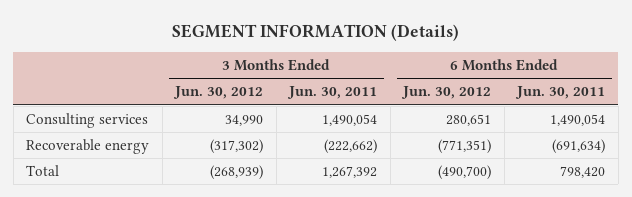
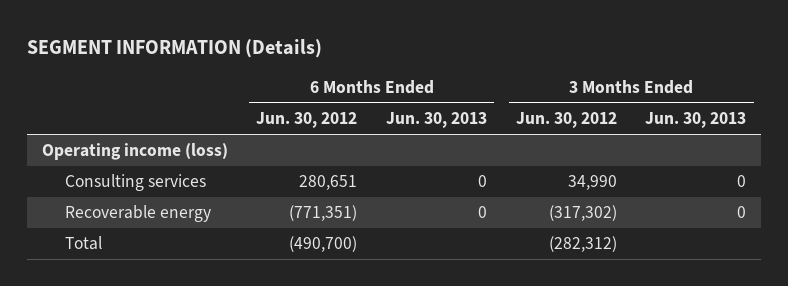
- | 3 Months Ended Jun. 30, 2012 | 3 Months Ended Jun. 30, 2011 | 6 Months Ended Jun. 30, 2012 | 6 Months Ended Jun. 30, 2011
+ | 6 Months Ended Jun. 30, 2012 | 6 Months Ended Jun. 30, 2013 | 3 Months Ended Jun. 30, 2012 | 3 Months Ended Jun. 30, 2013
+ Operating income (loss)
- Total | (268,939) | 1,267,392 | (490,700) | 798,420
+ Total | (490,700) | | (282,312) |

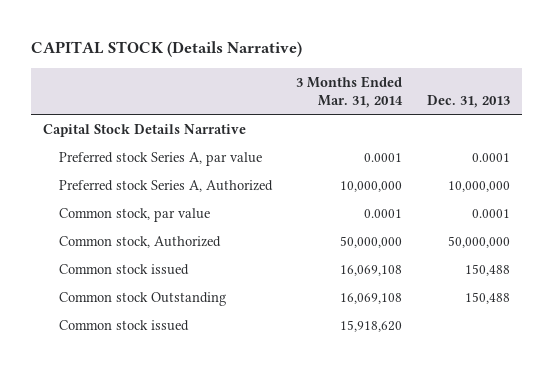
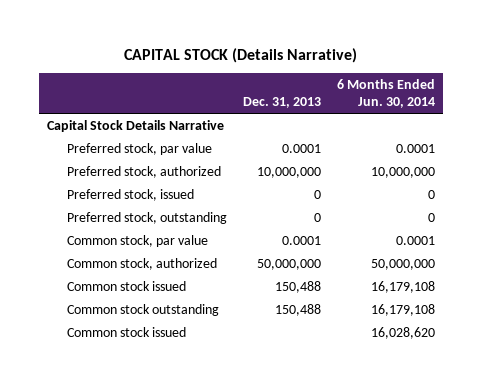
- | 3 Months Ended Mar. 31, 2014 | Dec. 31, 2013
+ | Dec. 31, 2013 | 6 Months Ended Jun. 30, 2014
- Preferred stock Series A, par value | 0.0001 | 0.0001
- Preferred stock Series A, Authorized | 10,000,000 | 10,000,000
+ Preferred stock, par value | 0.0001 | 0.0001
+ Preferred stock, authorized | 10,000,000 | 10,000,000
+ Preferred stock, issued | 0 | 0
+ Preferred stock, outstanding | 0 | 0
- Common stock, Authorized | 50,000,000 | 50,000,000
+ Common stock, authorized | 50,000,000 | 50,000,000
- Common stock Outstanding | 16,069,108 | 150,488
+ Common stock outstanding | 150,488 | 16,179,108

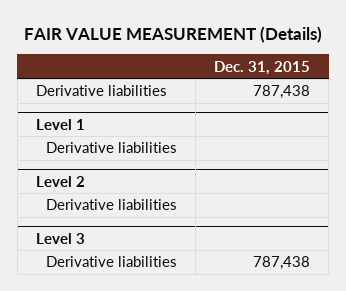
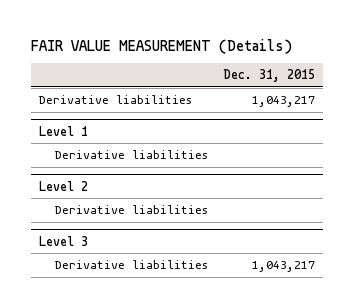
- Derivative liabilities | 787,438
+ Derivative liabilities | 1,043,217
@ Level 3
- Derivative liabilities | 787,438
+ Derivative liabilities | 1,043,217

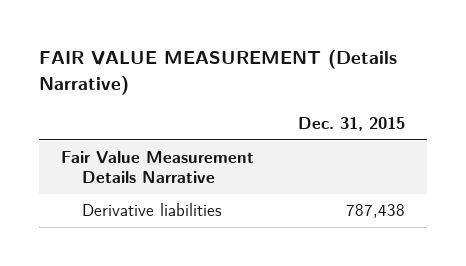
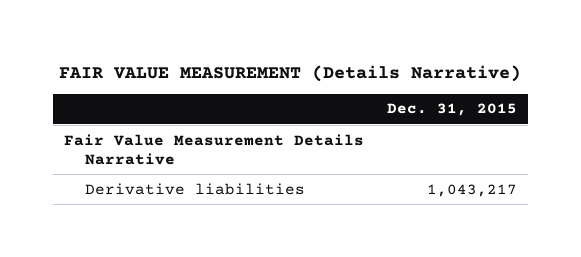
- Derivative liabilities | 787,438
+ Derivative liabilities | 1,043,217

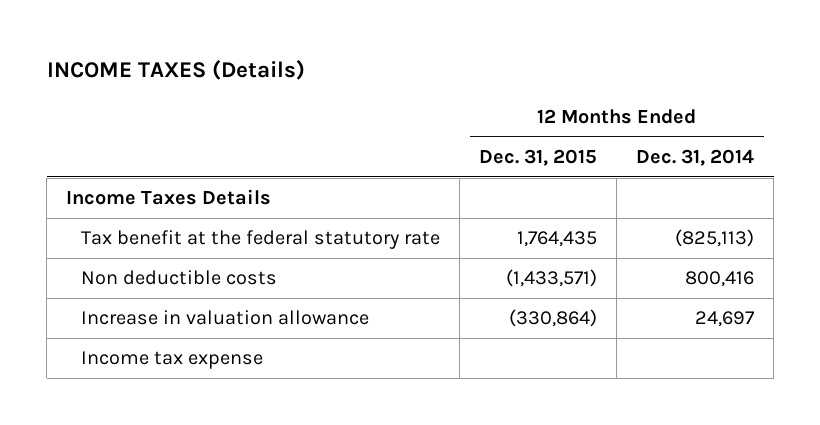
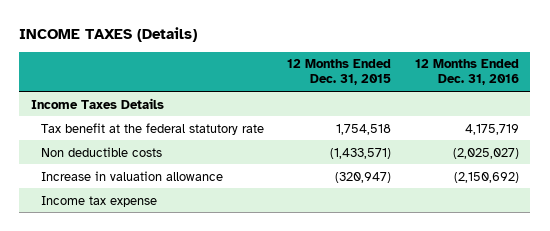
- | 12 Months Ended Dec. 31, 2015 | 12 Months Ended Dec. 31, 2014
+ | 12 Months Ended Dec. 31, 2015 | 12 Months Ended Dec. 31, 2016
- Tax benefit at the federal statutory rate | 1,764,435 | (825,113)
+ Tax benefit at the federal statutory rate | 1,754,518 | 4,175,719
- Increase in valuation allowance | (330,864) | 24,697
+ Increase in valuation allowance | (320,947) | (2,150,692)

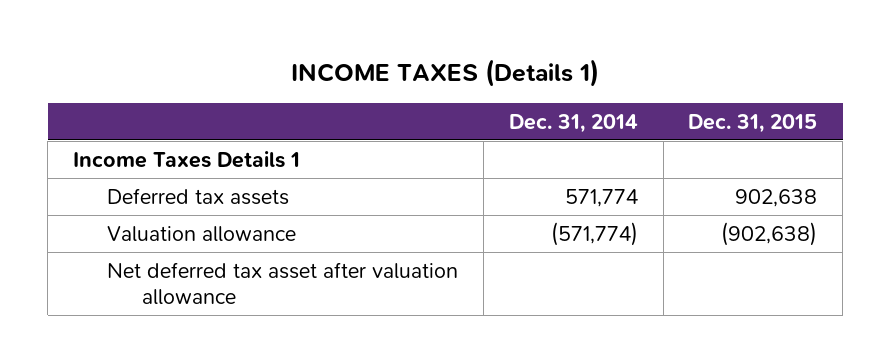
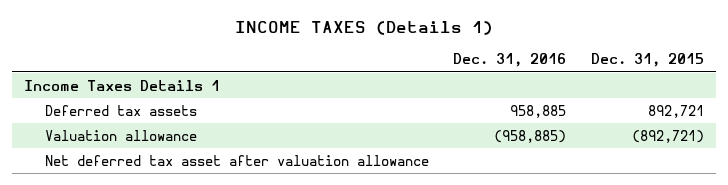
- | Dec. 31, 2014 | Dec. 31, 2015
+ | Dec. 31, 2016 | Dec. 31, 2015
- Deferred tax assets | 571,774 | 902,638
- Valuation allowance | (571,774) | (902,638)
+ Deferred tax assets | 958,885 | 892,721
+ Valuation allowance | (958,885) | (892,721)

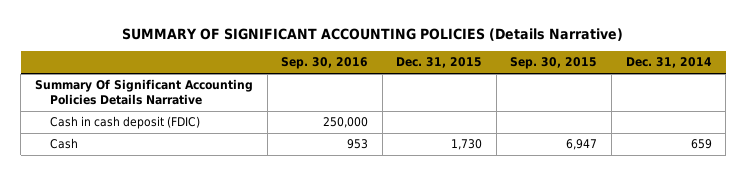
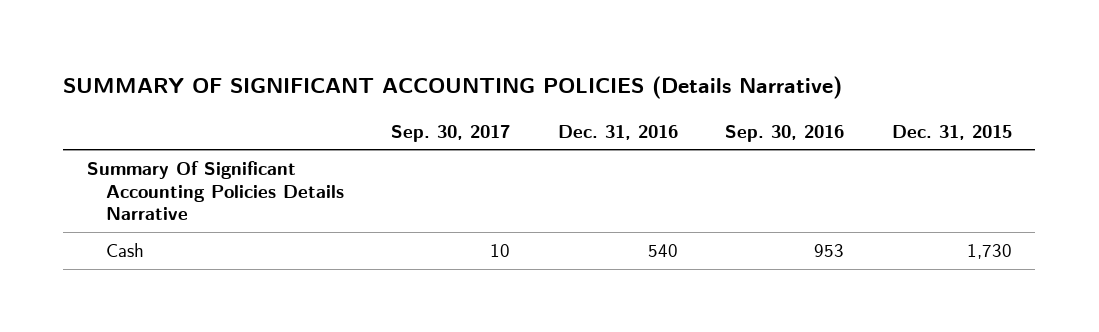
- | Sep. 30, 2016 | Dec. 31, 2015 | Sep. 30, 2015 | Dec. 31, 2014
+ | Sep. 30, 2017 | Dec. 31, 2016 | Sep. 30, 2016 | Dec. 31, 2015
- Cash in cash deposit (FDIC) | 250,000 | | |

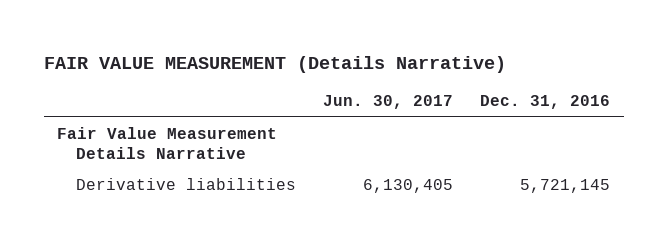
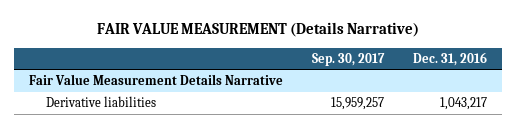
- | Jun. 30, 2017 | Dec. 31, 2016
+ | Sep. 30, 2017 | Dec. 31, 2016
- Derivative liabilities | 6,130,405 | 5,721,145
+ Derivative liabilities | 15,959,257 | 1,043,217

